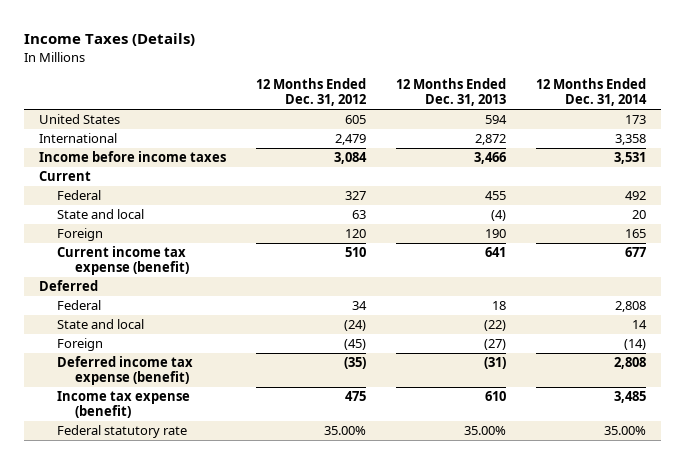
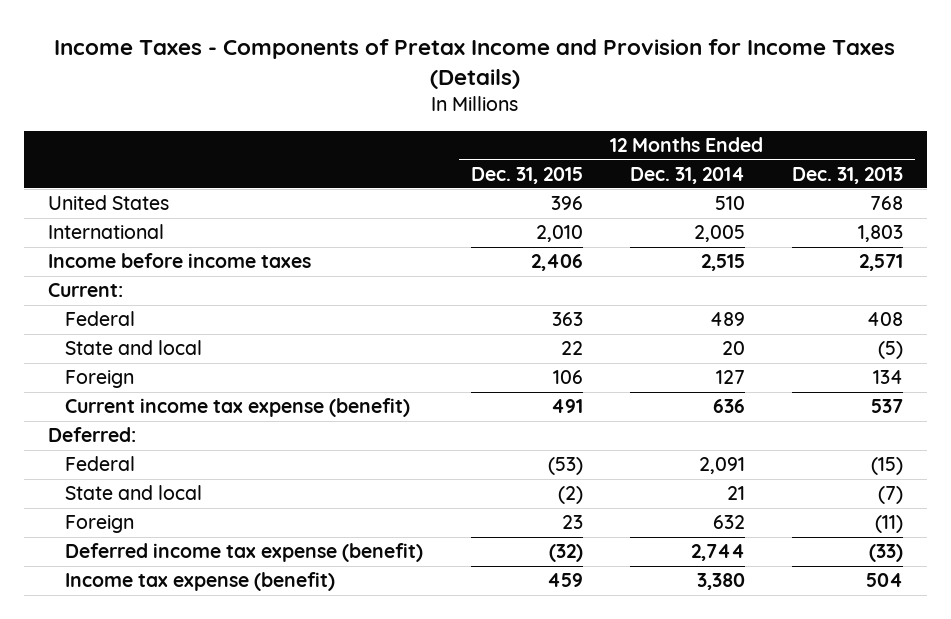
- Income Taxes (Details)
+ Income Taxes - Components of Pretax Income and Provision for Income Taxes (Details)
- | 12 Months Ended Dec. 31, 2012 | 12 Months Ended Dec. 31, 2013 | 12 Months Ended Dec. 31, 2014
+ | 12 Months Ended Dec. 31, 2015 | 12 Months Ended Dec. 31, 2014 | 12 Months Ended Dec. 31, 2013
- United States | 605 | 594 | 173
- International | 2,479 | 2,872 | 3,358
- Income before income taxes | 3,084 | 3,466 | 3,531
- Current
- Federal | 327 | 455 | 492
- State and local | 63 | (4) | 20
- Foreign | 120 | 190 | 165
- Current income tax expense (benefit) | 510 | 641 | 677
- Deferred
- Federal | 34 | 18 | 2,808
- State and local | (24) | (22) | 14
- Foreign | (45) | (27) | (14)
- Deferred income tax expense (benefit) | (35) | (31) | 2,808
- Income tax expense (benefit) | 475 | 610 | 3,485
- Federal statutory rate | 35.00% | 35.00% | 35.00%
+ United States | 396 | 510 | 768
+ International | 2,010 | 2,005 | 1,803
+ Income before income taxes | 2,406 | 2,515 | 2,571
+ Current:
+ Federal | 363 | 489 | 408
+ State and local | 22 | 20 | (5)
+ Foreign | 106 | 127 | 134
+ Current income tax expense (benefit) | 491 | 636 | 537
+ Deferred:
+ Federal | (53) | 2,091 | (15)
+ State and local | (2) | 21 | (7)
+ Foreign | 23 | 632 | (11)
+ Deferred income tax expense (benefit) | (32) | 2,744 | (33)
+ Income tax expense (benefit) | 459 | 3,380 | 504

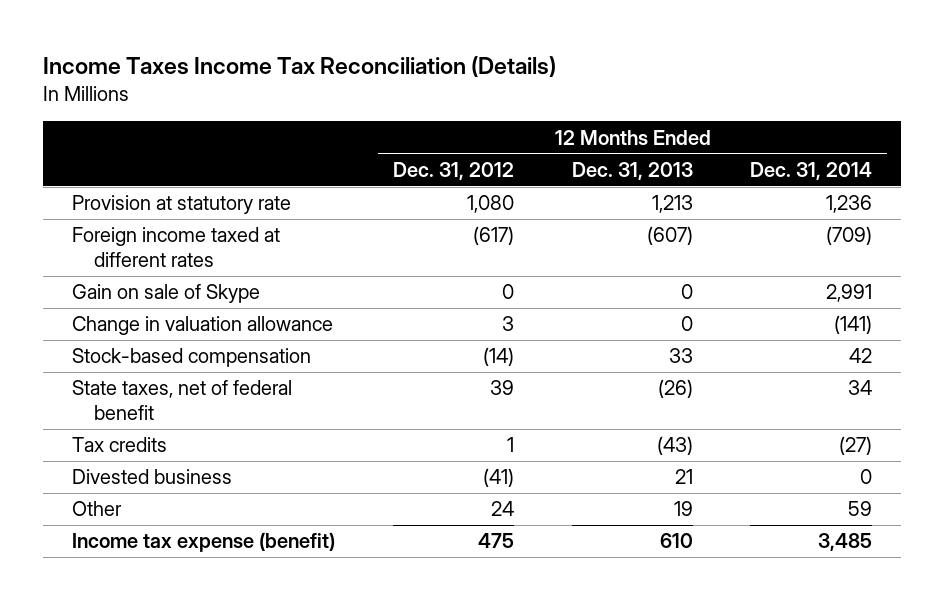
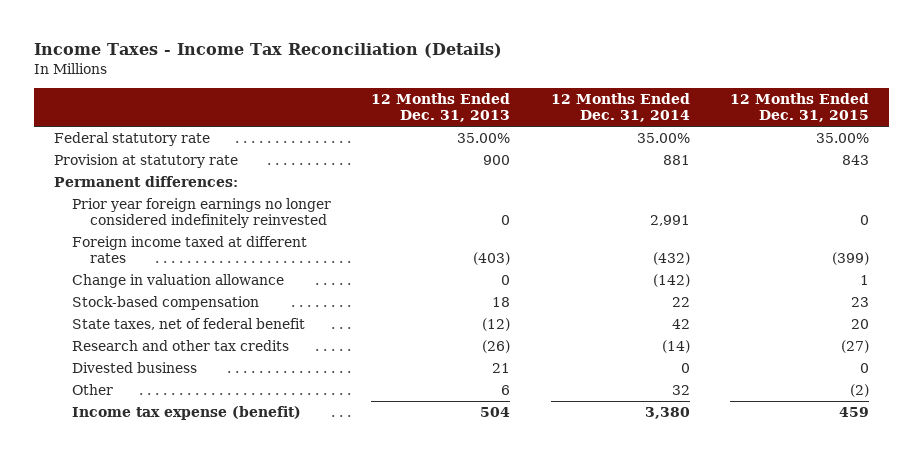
- Income Taxes Income Tax Reconciliation (Details)
+ Income Taxes - Income Tax Reconciliation (Details)
- | 12 Months Ended Dec. 31, 2012 | 12 Months Ended Dec. 31, 2013 | 12 Months Ended Dec. 31, 2014
+ | 12 Months Ended Dec. 31, 2013 | 12 Months Ended Dec. 31, 2014 | 12 Months Ended Dec. 31, 2015
- Provision at statutory rate | 1,080 | 1,213 | 1,236
- Foreign income taxed at different rates | (617) | (607) | (709)
- Gain on sale of Skype | 0 | 0 | 2,991
- Change in valuation allowance | 3 | 0 | (141)
- Stock-based compensation | (14) | 33 | 42
- State taxes, net of federal benefit | 39 | (26) | 34
- Tax credits | 1 | (43) | (27)
+ Federal statutory rate | 35.00% | 35.00% | 35.00%
+ Provision at statutory rate | 900 | 881 | 843
+ Permanent differences:
+ Prior year foreign earnings no longer considered indefinitely reinvested | 0 | 2,991 | 0
+ Foreign income taxed at different rates | (403) | (432) | (399)
+ Change in valuation allowance | 0 | (142) | 1
+ Stock-based compensation | 18 | 22 | 23
+ State taxes, net of federal benefit | (12) | 42 | 20
+ Research and other tax credits | (26) | (14) | (27)
- Other | 24 | 19 | 59
- Income tax expense (benefit) | 475 | 610 | 3,485
+ Other | 6 | 32 | (2)
+ Income tax expense (benefit) | 504 | 3,380 | 459

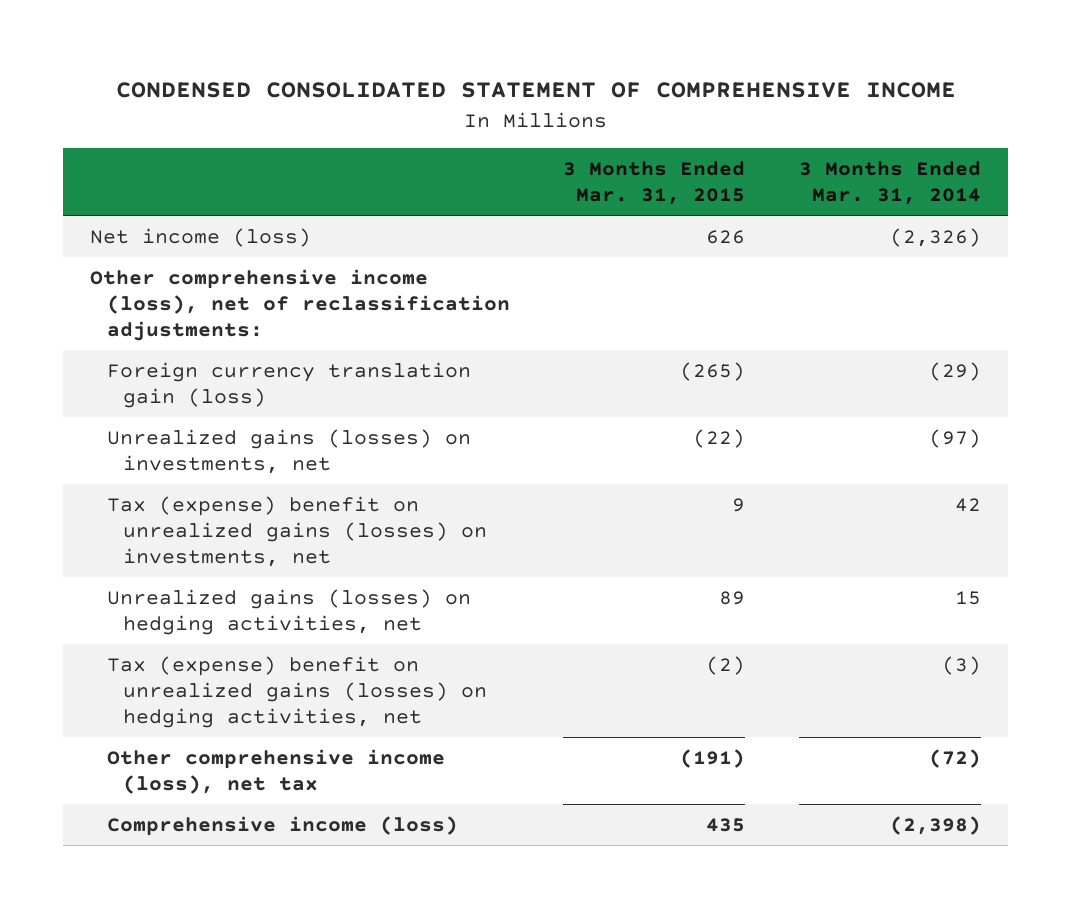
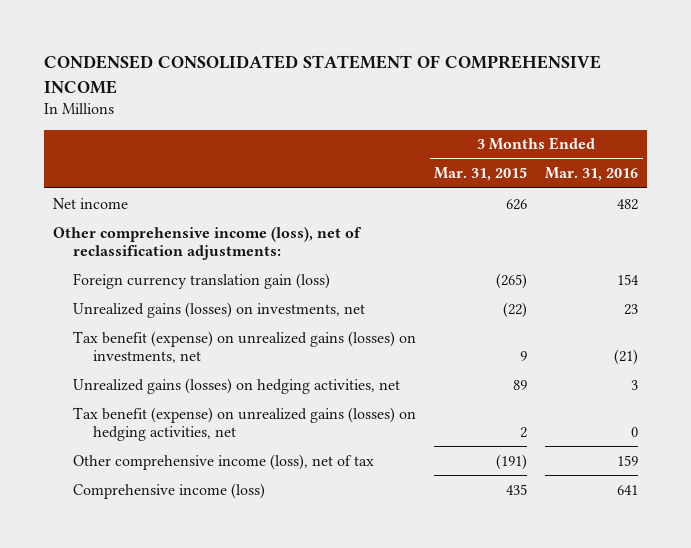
- | 3 Months Ended Mar. 31, 2015 | 3 Months Ended Mar. 31, 2014
+ | 3 Months Ended Mar. 31, 2015 | 3 Months Ended Mar. 31, 2016
- Net income (loss) | 626 | (2,326)
+ Net income | 626 | 482
- Tax (expense) benefit on unrealized gains (losses) on investments, net | 9 | 42
+ Tax benefit (expense) on unrealized gains (losses) on investments, net | 9 | (21)
- Tax (expense) benefit on unrealized gains (losses) on hedging activities, net | (2) | (3)
- Other comprehensive income (loss), net tax | (191) | (72)
+ Tax benefit (expense) on unrealized gains (losses) on hedging activities, net | 2 | 0
+ Other comprehensive income (loss), net of tax | (191) | 159

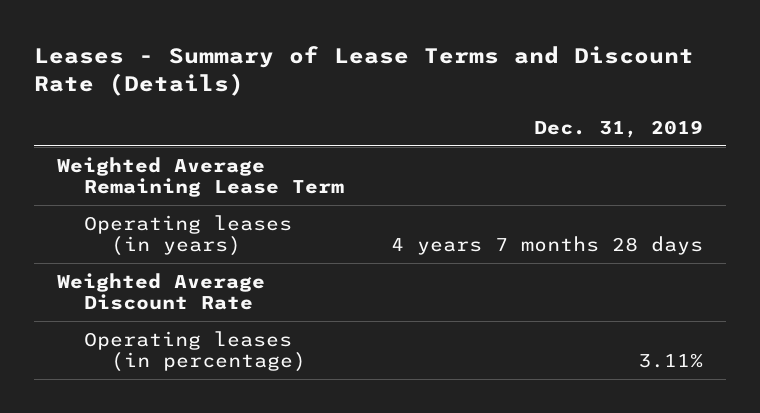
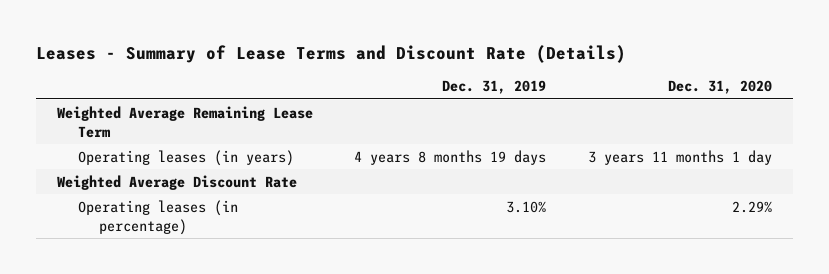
- | Dec. 31, 2019
+ | Dec. 31, 2019 | Dec. 31, 2020
- Operating leases (in years) | 4 years 7 months 28 days
+ Operating leases (in years) | 4 years 8 months 19 days | 3 years 11 months 1 day
- Operating leases (in percentage) | 3.11%
+ Operating leases (in percentage) | 3.10% | 2.29%

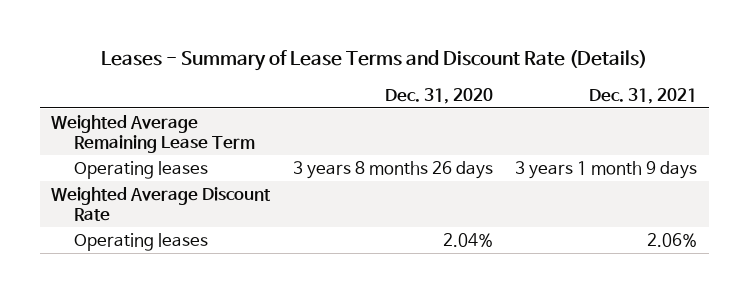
- | Dec. 31, 2019 | Dec. 31, 2020
+ | Dec. 31, 2020 | Dec. 31, 2021
- Operating leases (in years) | 4 years 8 months 19 days | 3 years 11 months 1 day
+ Operating leases | 3 years 8 months 26 days | 3 years 1 month 9 days
- Operating leases (in percentage) | 3.10% | 2.29%
+ Operating leases | 2.04% | 2.06%

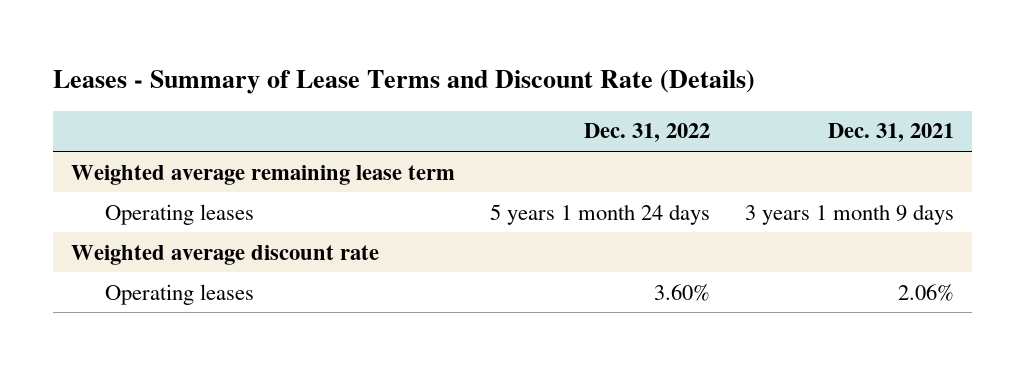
- | Dec. 31, 2020 | Dec. 31, 2021
+ | Dec. 31, 2022 | Dec. 31, 2021
- Weighted Average Remaining Lease Term
+ Weighted average remaining lease term
- Weighted Average Discount Rate
+ Weighted average discount rate

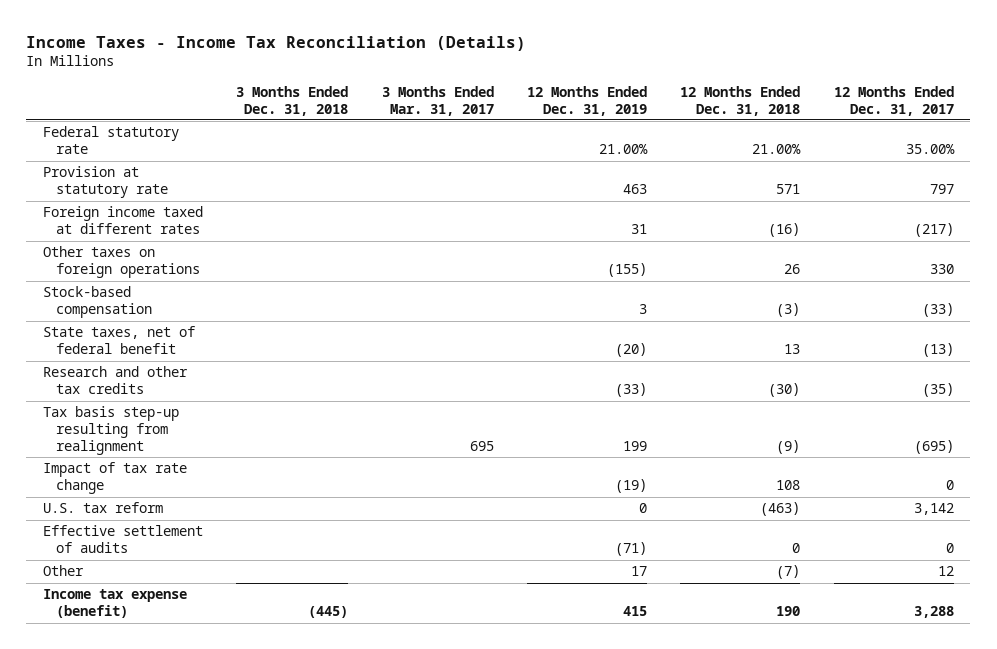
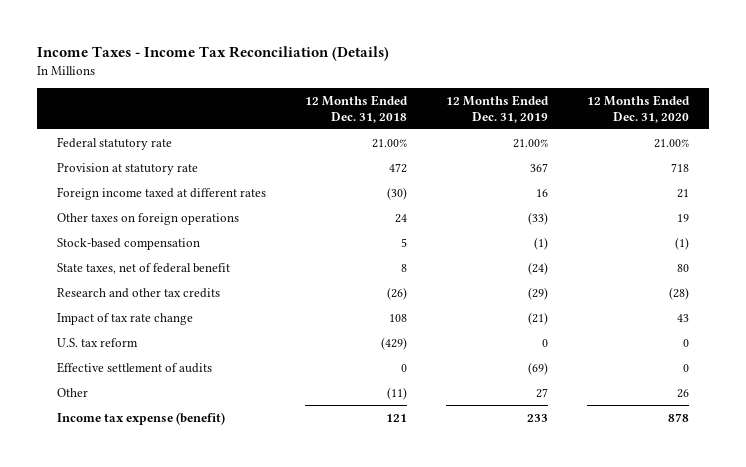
- | 3 Months Ended Dec. 31, 2018 | 3 Months Ended Mar. 31, 2017 | 12 Months Ended Dec. 31, 2019 | 12 Months Ended Dec. 31, 2018 | 12 Months Ended Dec. 31, 2017
+ | 12 Months Ended Dec. 31, 2018 | 12 Months Ended Dec. 31, 2019 | 12 Months Ended Dec. 31, 2020
- Provision at statutory rate | | | 463 | 571 | 797
- Foreign income taxed at different rates | | | 31 | (16) | (217)
- Other taxes on foreign operations | | | (155) | 26 | 330
- Stock-based compensation | | | 3 | (3) | (33)
- State taxes, net of federal benefit | | | (20) | 13 | (13)
- Research and other tax credits | | | (33) | (30) | (35)
- Tax basis step-up resulting from realignment | | 695 | 199 | (9) | (695)
- Impact of tax rate change | | | (19) | 108 | 0
- U.S. tax reform | | | 0 | (463) | 3,142
- Effective settlement of audits | | | (71) | 0 | 0
- Other | | | 17 | (7) | 12
- Income tax expense (benefit) | (445) | | 415 | 190 | 3,288
+ Provision at statutory rate | 472 | 367 | 718
+ Foreign income taxed at different rates | (30) | 16 | 21
+ Other taxes on foreign operations | 24 | (33) | 19
+ Stock-based compensation | 5 | (1) | (1)
+ State taxes, net of federal benefit | 8 | (24) | 80
+ Research and other tax credits | (26) | (29) | (28)
+ Impact of tax rate change | 108 | (21) | 43
+ U.S. tax reform | (429) | 0 | 0
+ Effective settlement of audits | 0 | (69) | 0
+ Other | (11) | 27 | 26
+ Income tax expense (benefit) | 121 | 233 | 878

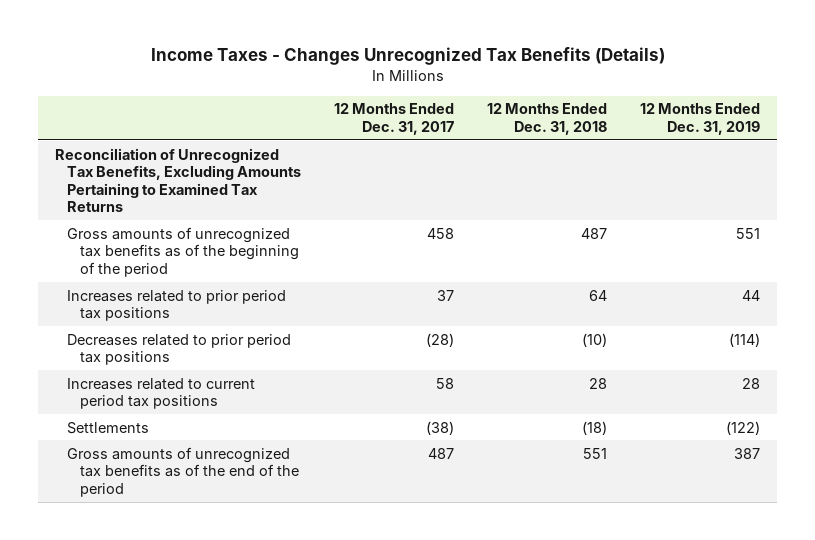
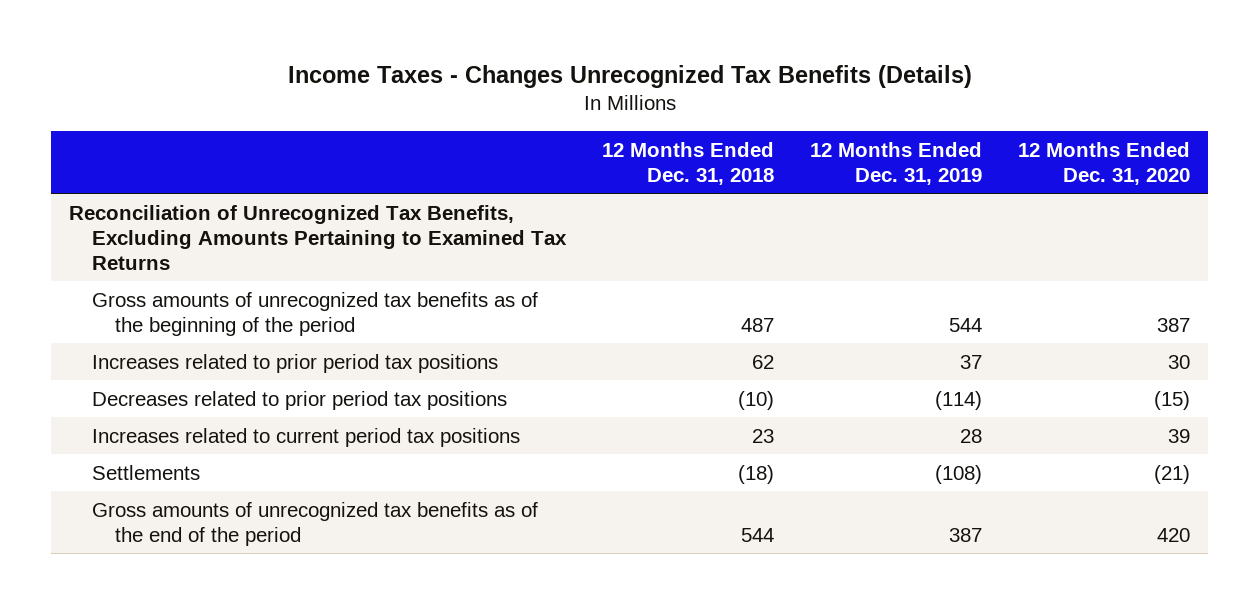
- | 12 Months Ended Dec. 31, 2017 | 12 Months Ended Dec. 31, 2018 | 12 Months Ended Dec. 31, 2019
+ | 12 Months Ended Dec. 31, 2018 | 12 Months Ended Dec. 31, 2019 | 12 Months Ended Dec. 31, 2020
- Gross amounts of unrecognized tax benefits as of the beginning of the period | 458 | 487 | 551
- Increases related to prior period tax positions | 37 | 64 | 44
+ Gross amounts of unrecognized tax benefits as of the beginning of the period | 487 | 544 | 387
+ Increases related to prior period tax positions | 62 | 37 | 30
- Increases related to current period tax positions | 58 | 28 | 28
- Settlements | (38) | (18) | (122)
- Gross amounts of unrecognized tax benefits as of the end of the period | 487 | 551 | 387
+ Increases related to current period tax positions | 23 | 28 | 39
+ Settlements | (18) | (108) | (21)
+ Gross amounts of unrecognized tax benefits as of the end of the period | 544 | 387 | 420

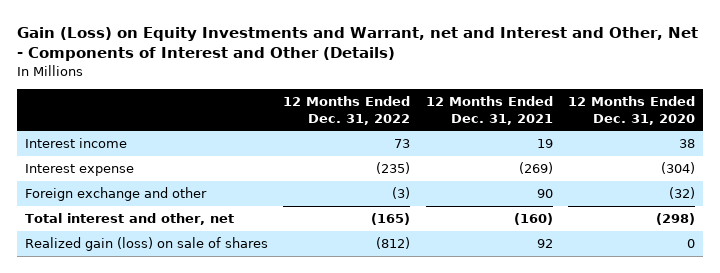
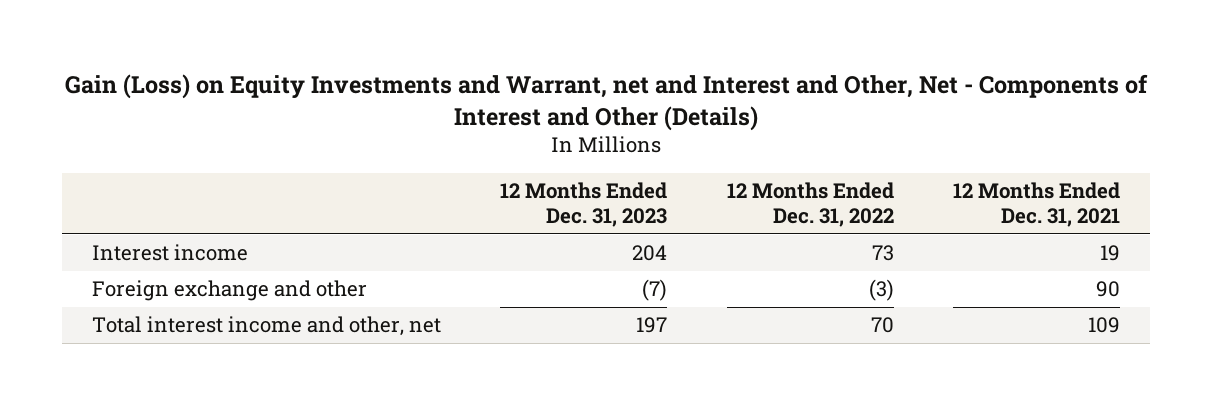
- | 12 Months Ended Dec. 31, 2022 | 12 Months Ended Dec. 31, 2021 | 12 Months Ended Dec. 31, 2020
+ | 12 Months Ended Dec. 31, 2023 | 12 Months Ended Dec. 31, 2022 | 12 Months Ended Dec. 31, 2021
- Interest expense | (235) | (269) | (304)
- Total interest and other, net | (165) | (160) | (298)
- Realized gain (loss) on sale of shares | (812) | 92 | 0
+ Total interest income and other, net | 197 | 70 | 109

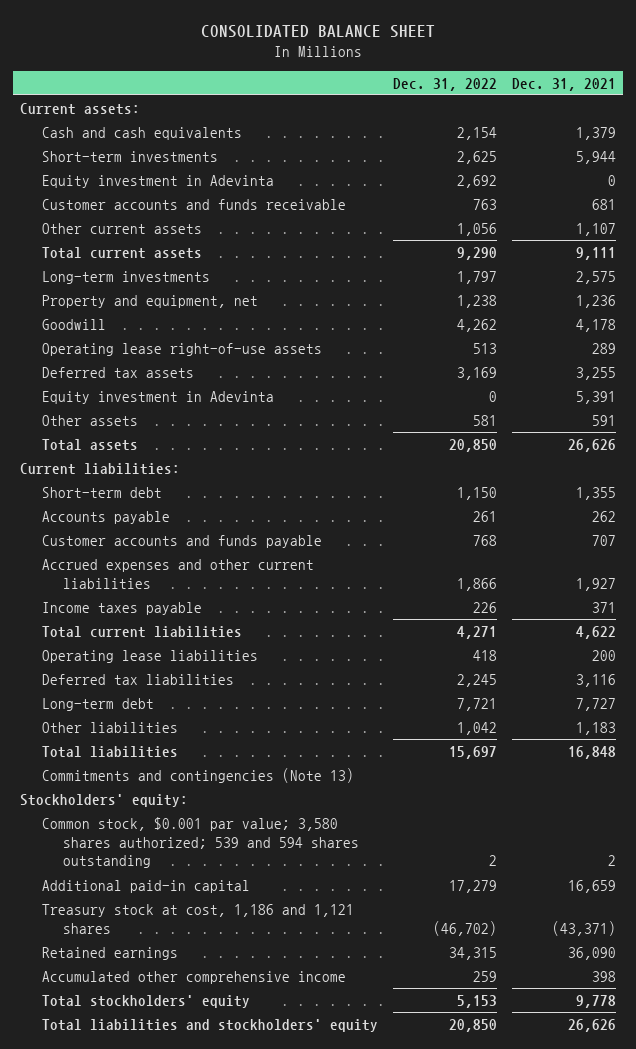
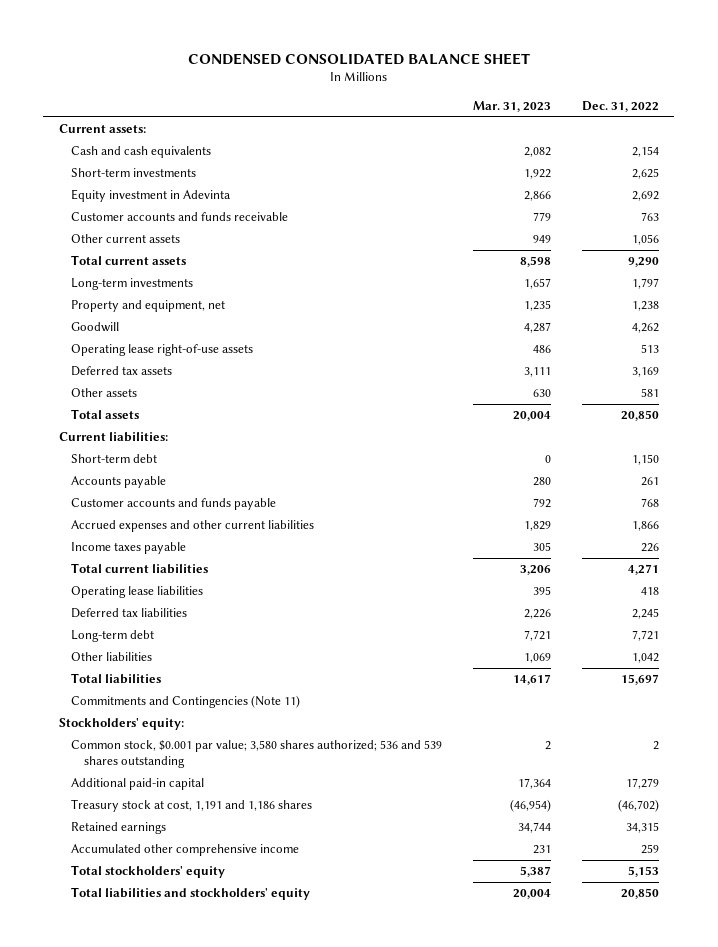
- CONSOLIDATED BALANCE SHEET
+ CONDENSED CONSOLIDATED BALANCE SHEET
- | Dec. 31, 2022 | Dec. 31, 2021
+ | Mar. 31, 2023 | Dec. 31, 2022
- Equity investment in Adevinta | 0 | 5,391
- Commitments and contingencies (Note 13)
+ Commitments and Contingencies (Note 11)
- Common stock, $0.001 par value; 3,580 shares authorized; 539 and 594 shares outstanding | 2 | 2
+ Common stock, $0.001 par value; 3,580 shares authorized; 536 and 539 shares outstanding | 2 | 2
- Treasury stock at cost, 1,186 and 1,121 shares | (46,702) | (43,371)
+ Treasury stock at cost, 1,191 and 1,186 shares | (46,954) | (46,702)

